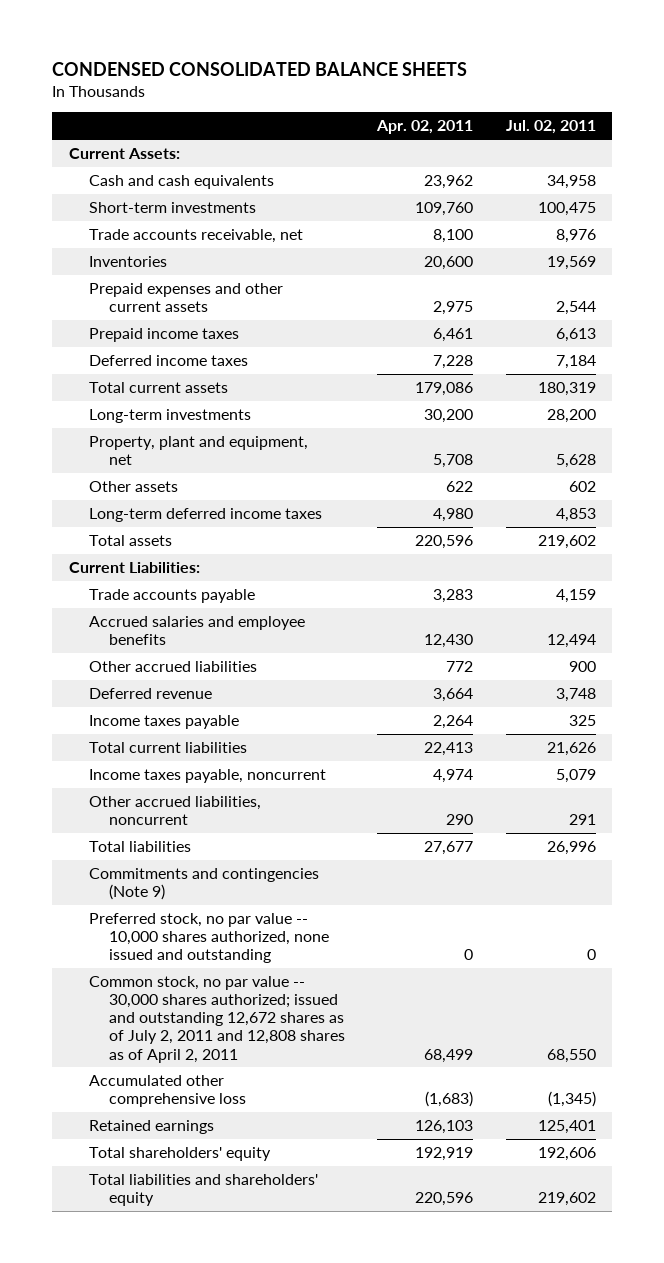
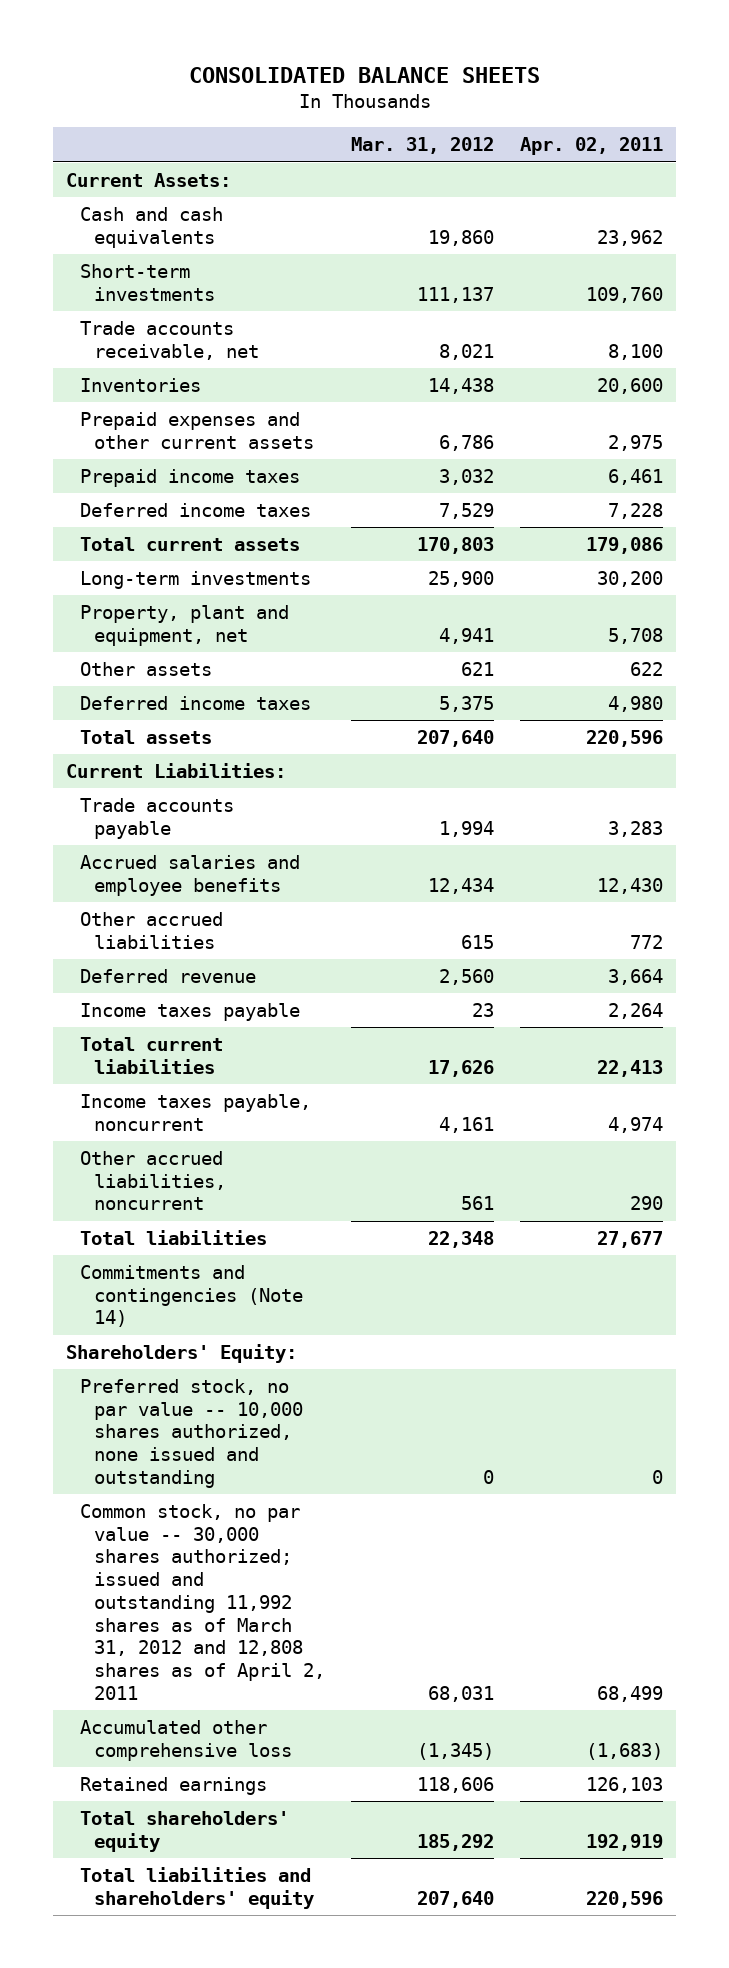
- CONDENSED CONSOLIDATED BALANCE SHEETS
+ CONSOLIDATED BALANCE SHEETS
- | Apr. 02, 2011 | Jul. 02, 2011
+ | Mar. 31, 2012 | Apr. 02, 2011
- Long-term deferred income taxes | 4,980 | 4,853
+ Deferred income taxes | 5,375 | 4,980
- Commitments and contingencies (Note 9)
+ Commitments and contingencies (Note 14)
+ Shareholders' Equity:
- Common stock, no par value -- 30,000 shares authorized; issued and outstanding 12,672 shares as of July 2, 2011 and 12,808 shares as of April 2, 2011 | 68,499 | 68,550
+ Common stock, no par value -- 30,000 shares authorized; issued and outstanding 11,992 shares as of March 31, 2012 and 12,808 shares as of April 2, 2011 | 68,031 | 68,499

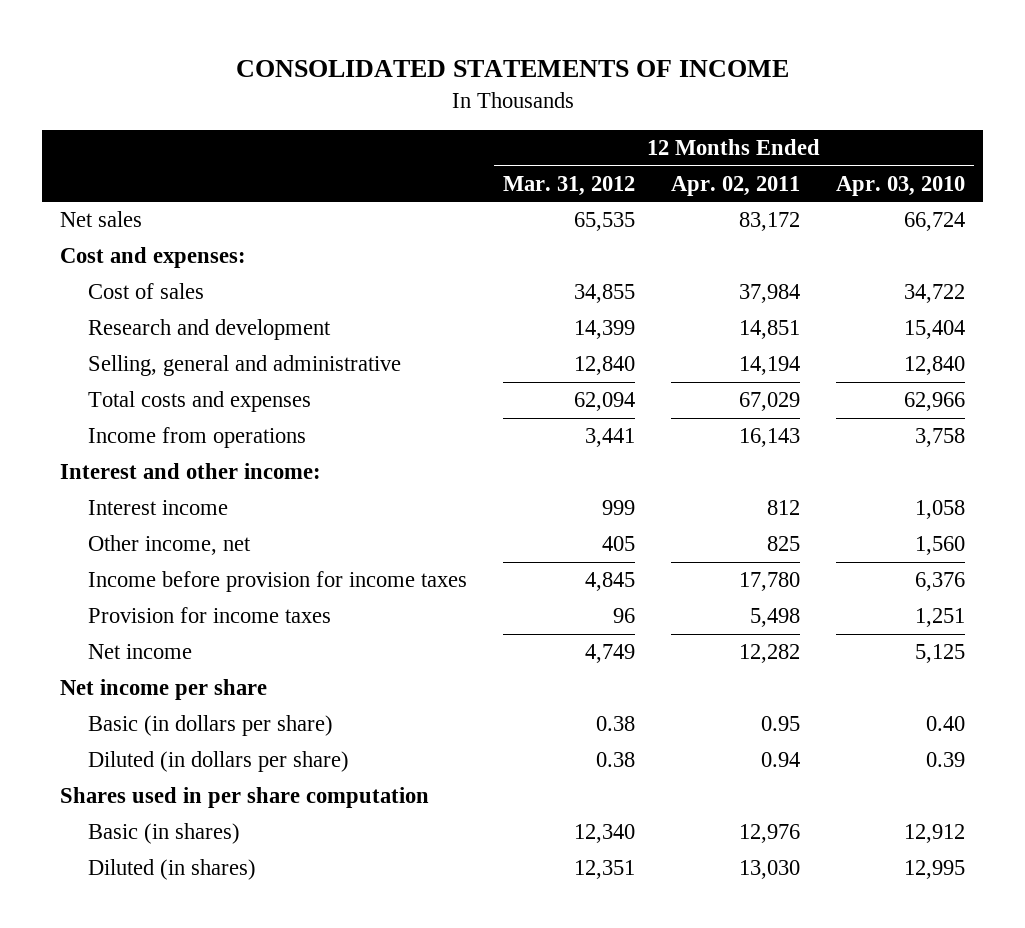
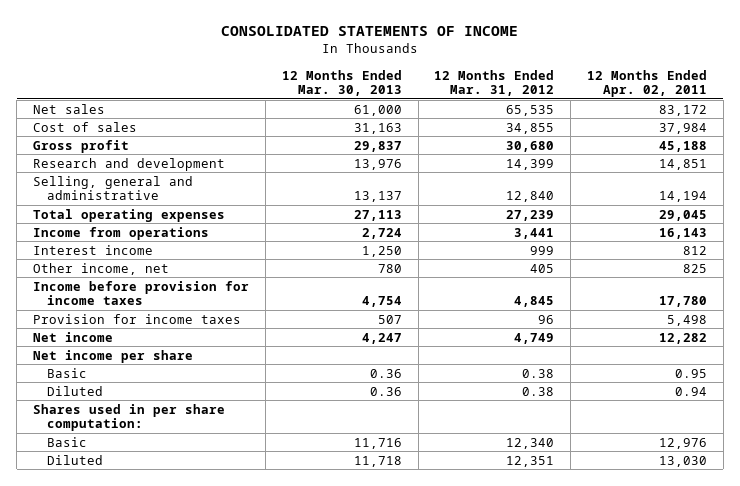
- | 12 Months Ended Mar. 31, 2012 | 12 Months Ended Apr. 02, 2011 | 12 Months Ended Apr. 03, 2010
+ | 12 Months Ended Mar. 30, 2013 | 12 Months Ended Mar. 31, 2012 | 12 Months Ended Apr. 02, 2011
- Cost and expenses:
+ Gross profit | 29,837 | 30,680 | 45,188
- Total costs and expenses | 62,094 | 67,029 | 62,966
+ Total operating expenses | 27,113 | 27,239 | 29,045
- Interest and other income:
- Basic (in dollars per share) | 0.38 | 0.95 | 0.40
- Diluted (in dollars per share) | 0.38 | 0.94 | 0.39
- Shares used in per share computation
- Basic (in shares) | 12,340 | 12,976 | 12,912
- Diluted (in shares) | 12,351 | 13,030 | 12,995
+ Basic | 0.36 | 0.38 | 0.95
+ Diluted | 0.36 | 0.38 | 0.94
+ Shares used in per share computation:
+ Basic | 11,716 | 12,340 | 12,976
+ Diluted | 11,718 | 12,351 | 13,030

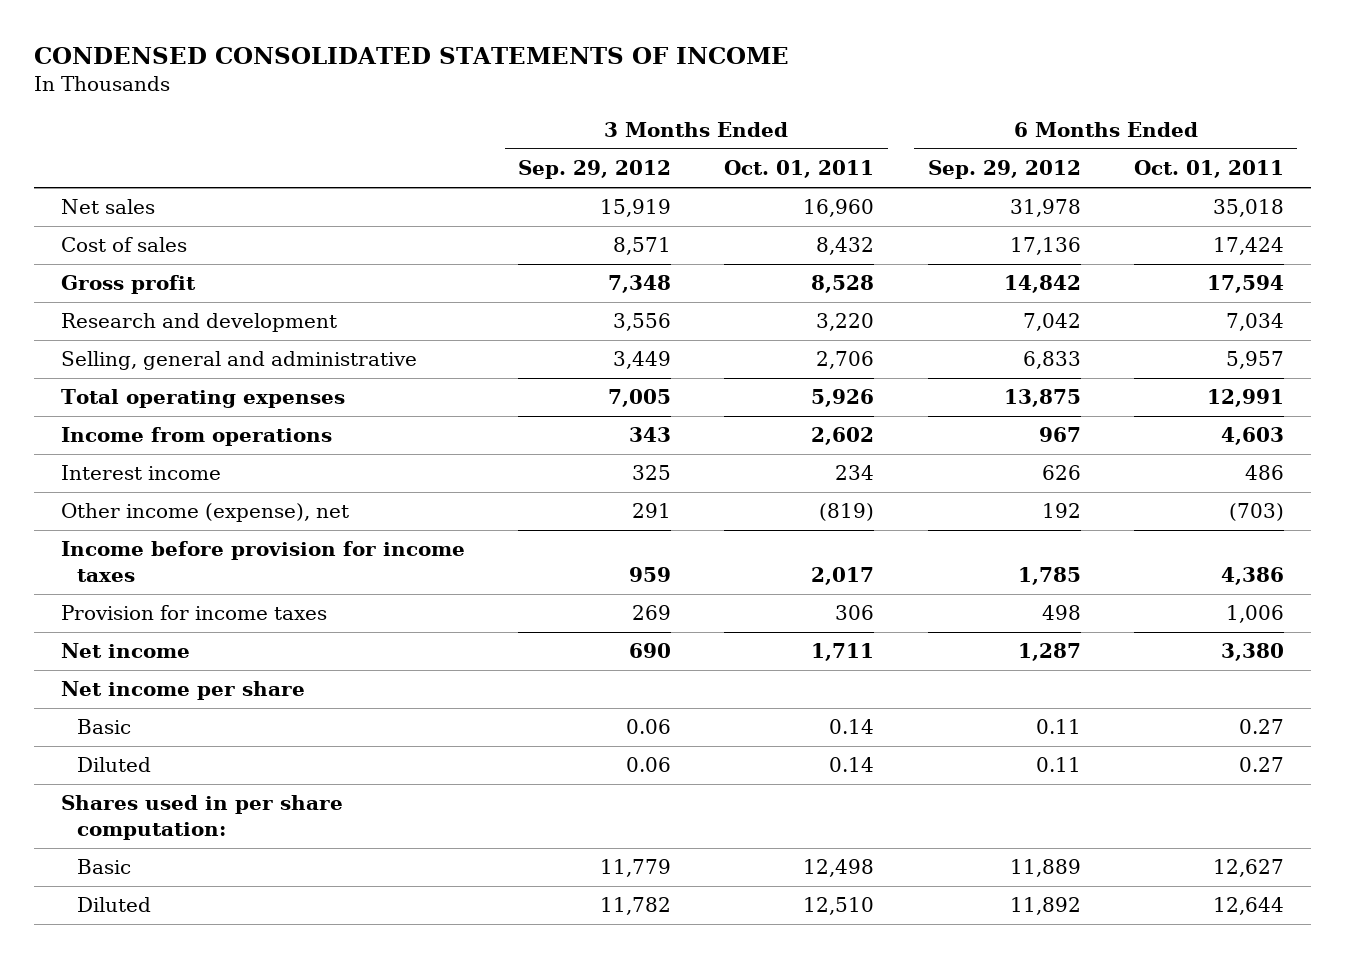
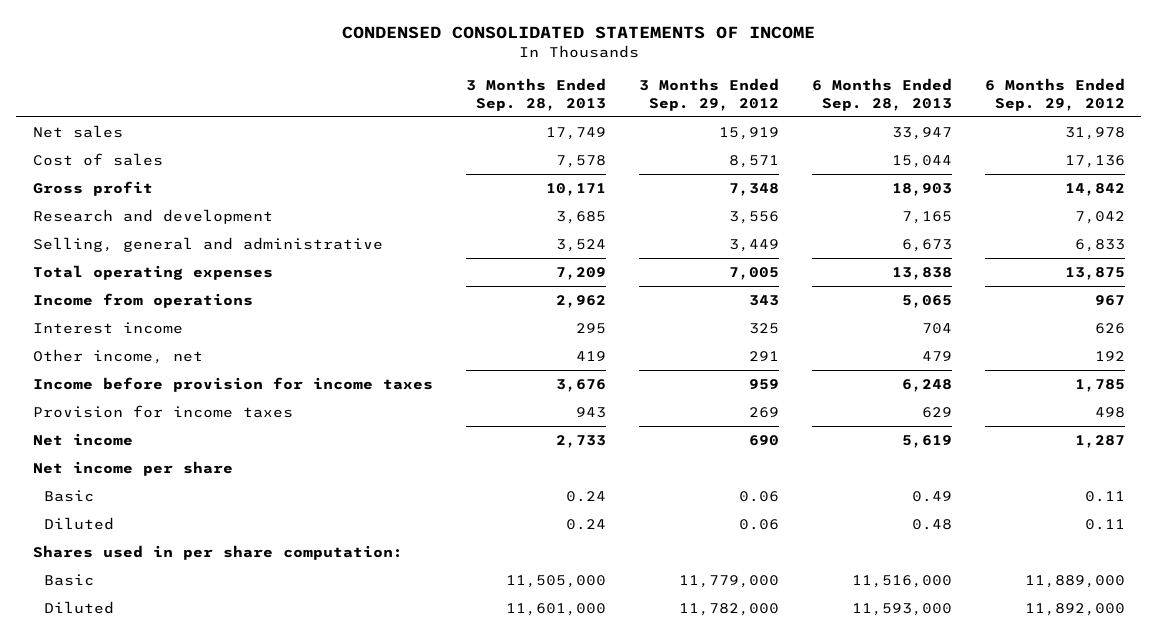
- | 3 Months Ended Sep. 29, 2012 | 3 Months Ended Oct. 01, 2011 | 6 Months Ended Sep. 29, 2012 | 6 Months Ended Oct. 01, 2011
+ | 3 Months Ended Sep. 28, 2013 | 3 Months Ended Sep. 29, 2012 | 6 Months Ended Sep. 28, 2013 | 6 Months Ended Sep. 29, 2012
- Other income (expense), net | 291 | (819) | 192 | (703)
+ Other income, net | 419 | 291 | 479 | 192
- Basic | 11,779 | 12,498 | 11,889 | 12,627
- Diluted | 11,782 | 12,510 | 11,892 | 12,644
+ Basic | 11,505,000 | 11,779,000 | 11,516,000 | 11,889,000
+ Diluted | 11,601,000 | 11,782,000 | 11,593,000 | 11,892,000

